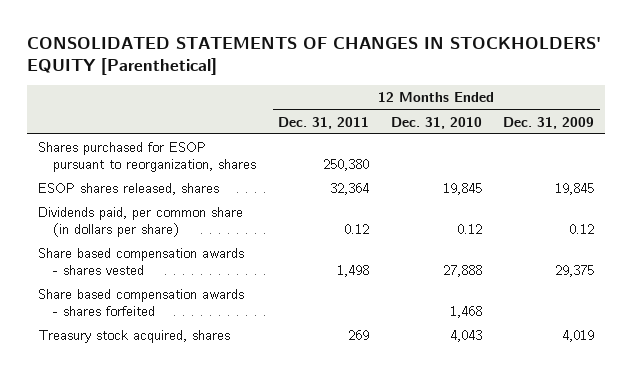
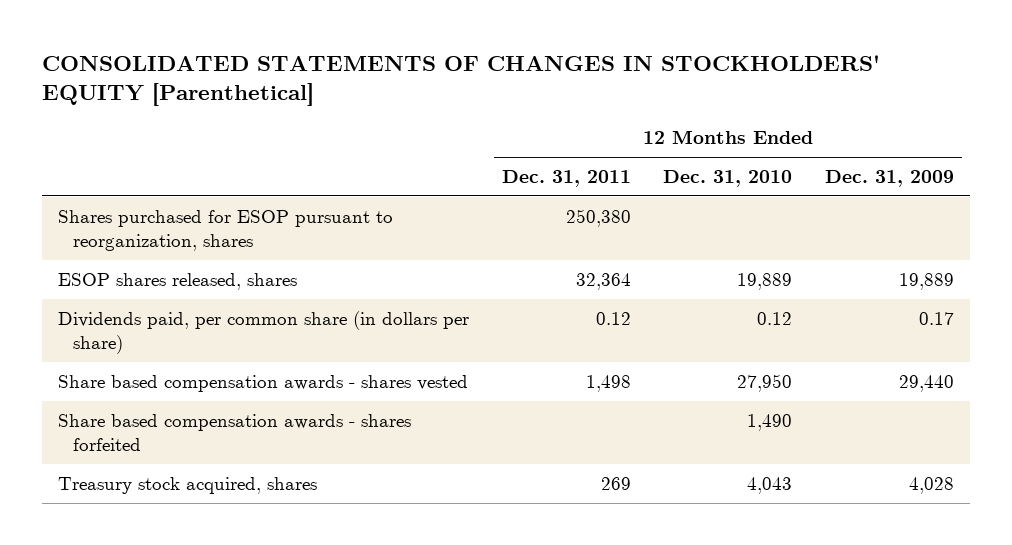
- ESOP shares released, shares | 32,364 | 19,845 | 19,845
- Dividends paid, per common share (in dollars per share) | 0.12 | 0.12 | 0.12
- Share based compensation awards - shares vested | 1,498 | 27,888 | 29,375
- Share based compensation awards - shares forfeited | | 1,468 |
- Treasury stock acquired, shares | 269 | 4,043 | 4,019
+ ESOP shares released, shares | 32,364 | 19,889 | 19,889
+ Dividends paid, per common share (in dollars per share) | 0.12 | 0.12 | 0.17
+ Share based compensation awards - shares vested | 1,498 | 27,950 | 29,440
+ Share based compensation awards - shares forfeited | | 1,490 |
+ Treasury stock acquired, shares | 269 | 4,043 | 4,028

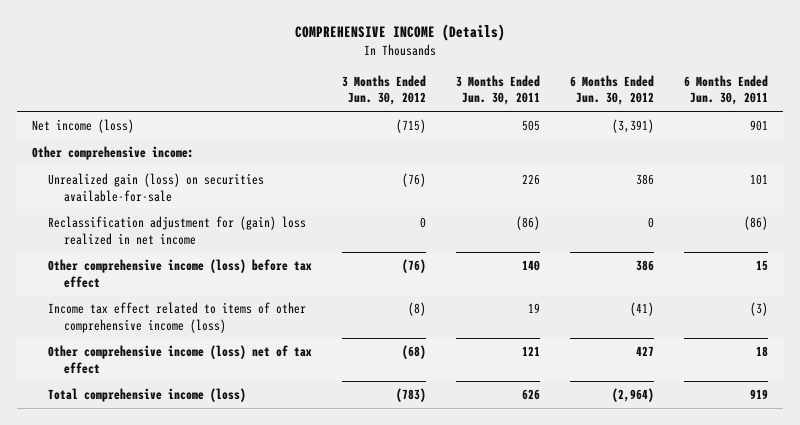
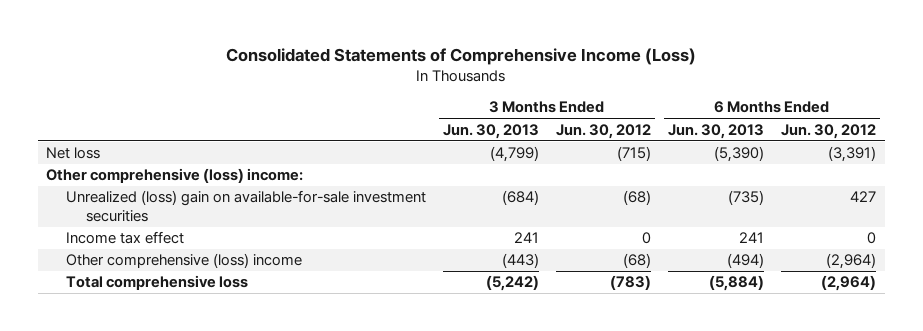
- COMPREHENSIVE INCOME (Details)
+ Consolidated Statements of Comprehensive Income (Loss)
- | 3 Months Ended Jun. 30, 2012 | 3 Months Ended Jun. 30, 2011 | 6 Months Ended Jun. 30, 2012 | 6 Months Ended Jun. 30, 2011
+ | 3 Months Ended Jun. 30, 2013 | 3 Months Ended Jun. 30, 2012 | 6 Months Ended Jun. 30, 2013 | 6 Months Ended Jun. 30, 2012
- Net income (loss) | (715) | 505 | (3,391) | 901
- Other comprehensive income:
- Unrealized gain (loss) on securities available-for-sale | (76) | 226 | 386 | 101
- Reclassification adjustment for (gain) loss realized in net income | 0 | (86) | 0 | (86)
- Other comprehensive income (loss) before tax effect | (76) | 140 | 386 | 15
- Income tax effect related to items of other comprehensive income (loss) | (8) | 19 | (41) | (3)
- Other comprehensive income (loss) net of tax effect | (68) | 121 | 427 | 18
- Total comprehensive income (loss) | (783) | 626 | (2,964) | 919
+ Net loss | (4,799) | (715) | (5,390) | (3,391)
+ Other comprehensive (loss) income:
+ Unrealized (loss) gain on available-for-sale investment securities | (684) | (68) | (735) | 427
+ Income tax effect | 241 | 0 | 241 | 0
+ Other comprehensive (loss) income | (443) | (68) | (494) | (2,964)
+ Total comprehensive loss | (5,242) | (783) | (5,884) | (2,964)

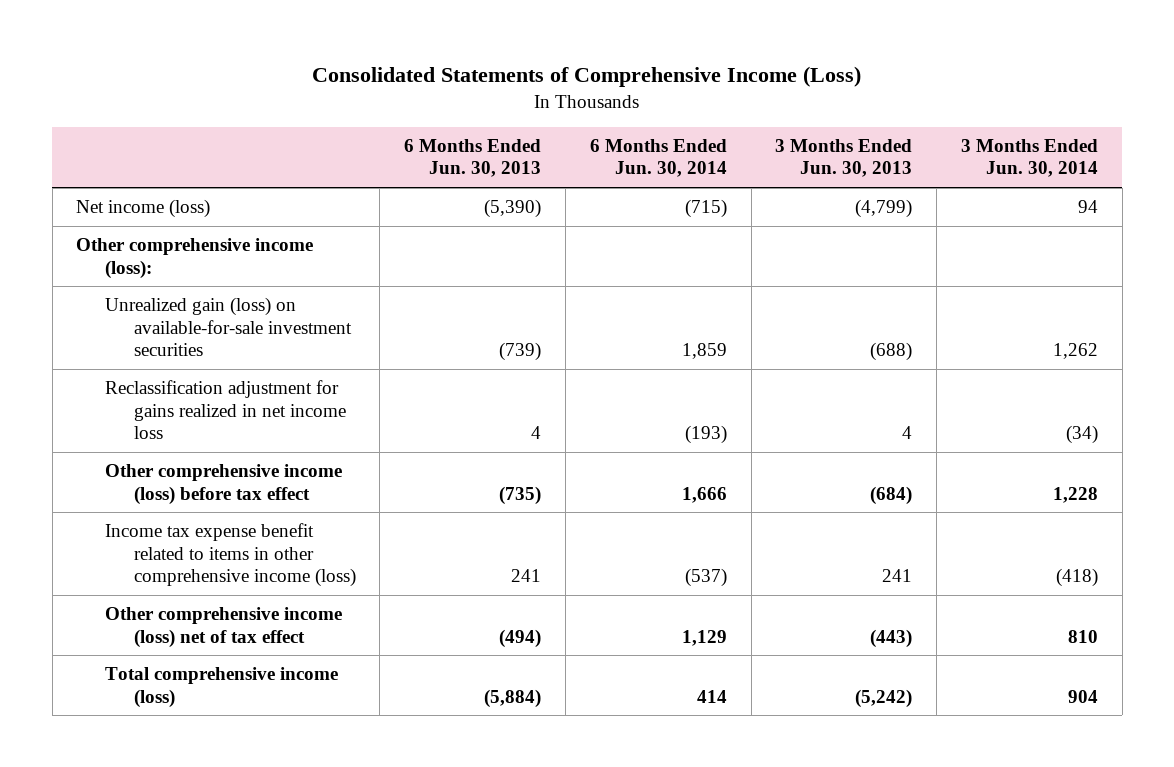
- | 3 Months Ended Jun. 30, 2013 | 3 Months Ended Jun. 30, 2012 | 6 Months Ended Jun. 30, 2013 | 6 Months Ended Jun. 30, 2012
+ | 6 Months Ended Jun. 30, 2013 | 6 Months Ended Jun. 30, 2014 | 3 Months Ended Jun. 30, 2013 | 3 Months Ended Jun. 30, 2014
- Net loss | (4,799) | (715) | (5,390) | (3,391)
- Other comprehensive (loss) income:
- Unrealized (loss) gain on available-for-sale investment securities | (684) | (68) | (735) | 427
- Income tax effect | 241 | 0 | 241 | 0
- Other comprehensive (loss) income | (443) | (68) | (494) | (2,964)
- Total comprehensive loss | (5,242) | (783) | (5,884) | (2,964)
+ Net income (loss) | (5,390) | (715) | (4,799) | 94
+ Other comprehensive income (loss):
+ Unrealized gain (loss) on available-for-sale investment securities | (739) | 1,859 | (688) | 1,262
+ Reclassification adjustment for gains realized in net income loss | 4 | (193) | 4 | (34)
+ Other comprehensive income (loss) before tax effect | (735) | 1,666 | (684) | 1,228
+ Income tax expense benefit related to items in other comprehensive income (loss) | 241 | (537) | 241 | (418)
+ Other comprehensive income (loss) net of tax effect | (494) | 1,129 | (443) | 810
+ Total comprehensive income (loss) | (5,884) | 414 | (5,242) | 904

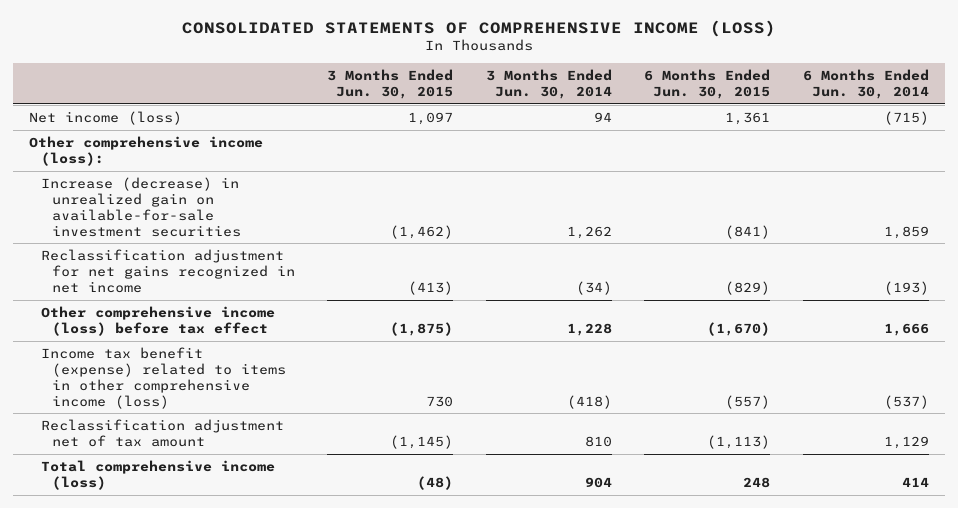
- Consolidated Statements of Comprehensive Income (Loss)
+ CONSOLIDATED STATEMENTS OF COMPREHENSIVE INCOME (LOSS)
- | 6 Months Ended Jun. 30, 2013 | 6 Months Ended Jun. 30, 2014 | 3 Months Ended Jun. 30, 2013 | 3 Months Ended Jun. 30, 2014
+ | 3 Months Ended Jun. 30, 2015 | 3 Months Ended Jun. 30, 2014 | 6 Months Ended Jun. 30, 2015 | 6 Months Ended Jun. 30, 2014
- Unrealized gain (loss) on available-for-sale investment securities | (739) | 1,859 | (688) | 1,262
- Reclassification adjustment for gains realized in net income loss | 4 | (193) | 4 | (34)
+ Increase (decrease) in unrealized gain on available-for-sale investment securities | (1,462) | 1,262 | (841) | 1,859
+ Reclassification adjustment for net gains recognized in net income | (413) | (34) | (829) | (193)
- Income tax expense benefit related to items in other comprehensive income (loss) | 241 | (537) | 241 | (418)
- Other comprehensive income (loss) net of tax effect | (494) | 1,129 | (443) | 810
+ Income tax benefit (expense) related to items in other comprehensive income (loss) | 730 | (418) | (557) | (537)
+ Reclassification adjustment net of tax amount | (1,145) | 810 | (1,113) | 1,129

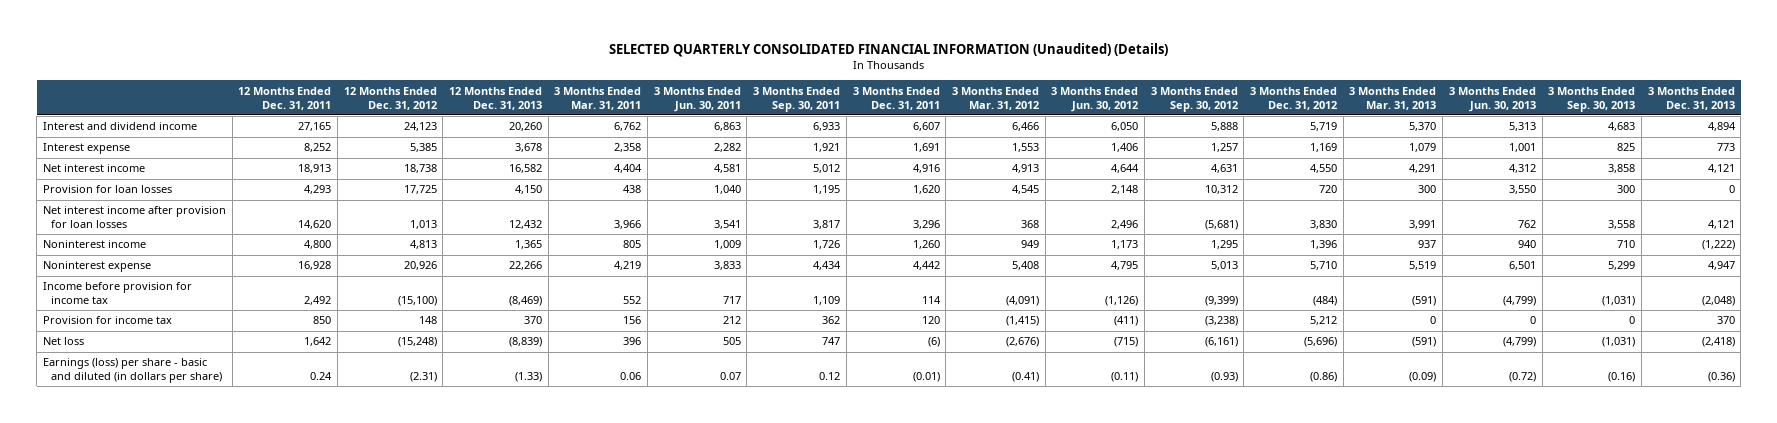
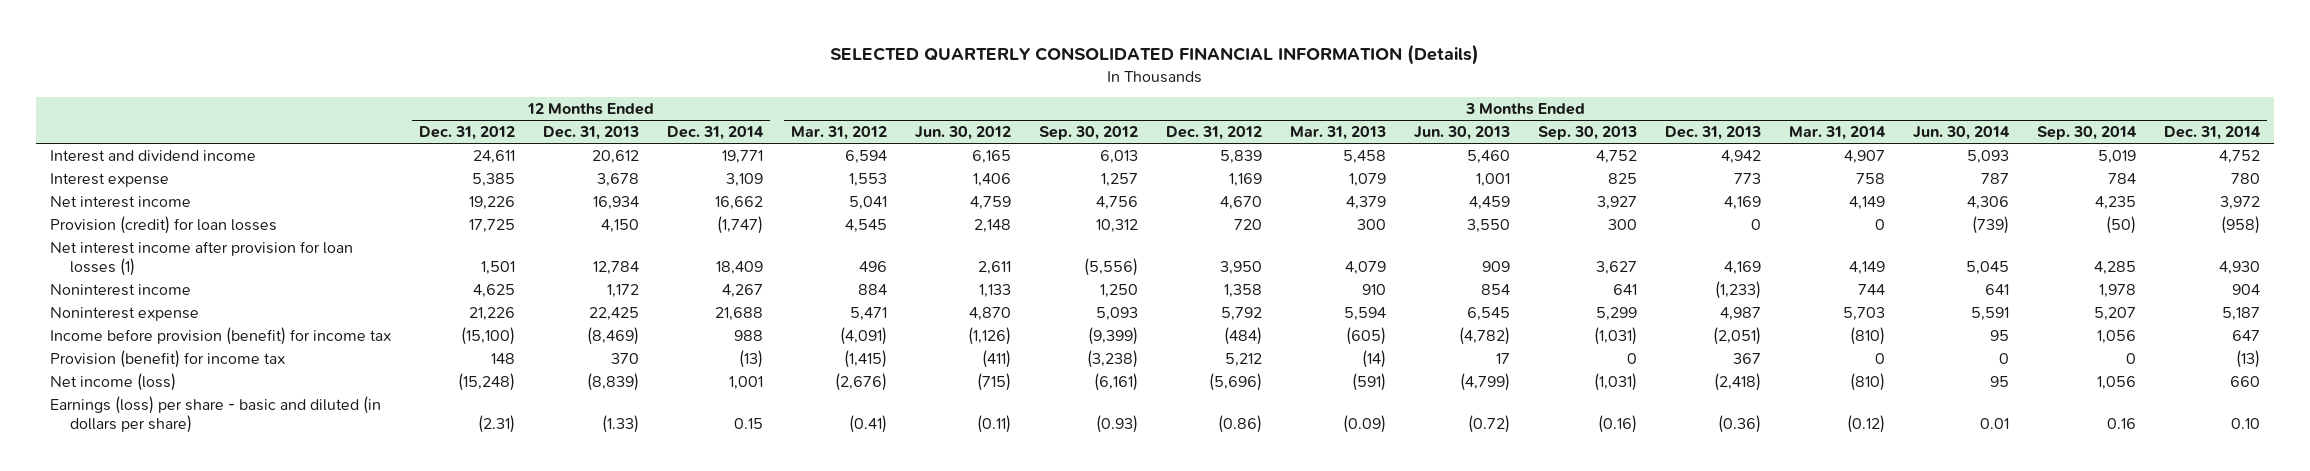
- SELECTED QUARTERLY CONSOLIDATED FINANCIAL INFORMATION (Unaudited) (Details)
+ SELECTED QUARTERLY CONSOLIDATED FINANCIAL INFORMATION (Details)
- | 12 Months Ended Dec. 31, 2011 | 12 Months Ended Dec. 31, 2012 | 12 Months Ended Dec. 31, 2013 | 3 Months Ended Mar. 31, 2011 | 3 Months Ended Jun. 30, 2011 | 3 Months Ended Sep. 30, 2011 | 3 Months Ended Dec. 31, 2011 | 3 Months Ended Mar. 31, 2012 | 3 Months Ended Jun. 30, 2012 | 3 Months Ended Sep. 30, 2012 | 3 Months Ended Dec. 31, 2012 | 3 Months Ended Mar. 31, 2013 | 3 Months Ended Jun. 30, 2013 | 3 Months Ended Sep. 30, 2013 | 3 Months Ended Dec. 31, 2013
+ | 12 Months Ended Dec. 31, 2012 | 12 Months Ended Dec. 31, 2013 | 12 Months Ended Dec. 31, 2014 | 3 Months Ended Mar. 31, 2012 | 3 Months Ended Jun. 30, 2012 | 3 Months Ended Sep. 30, 2012 | 3 Months Ended Dec. 31, 2012 | 3 Months Ended Mar. 31, 2013 | 3 Months Ended Jun. 30, 2013 | 3 Months Ended Sep. 30, 2013 | 3 Months Ended Dec. 31, 2013 | 3 Months Ended Mar. 31, 2014 | 3 Months Ended Jun. 30, 2014 | 3 Months Ended Sep. 30, 2014 | 3 Months Ended Dec. 31, 2014
- Interest and dividend income | 27,165 | 24,123 | 20,260 | 6,762 | 6,863 | 6,933 | 6,607 | 6,466 | 6,050 | 5,888 | 5,719 | 5,370 | 5,313 | 4,683 | 4,894
+ Interest and dividend income | 24,611 | 20,612 | 19,771 | 6,594 | 6,165 | 6,013 | 5,839 | 5,458 | 5,460 | 4,752 | 4,942 | 4,907 | 5,093 | 5,019 | 4,752
- Net interest income | 18,913 | 18,738 | 16,582 | 4,404 | 4,581 | 5,012 | 4,916 | 4,913 | 4,644 | 4,631 | 4,550 | 4,291 | 4,312 | 3,858 | 4,121
- Provision for loan losses | 4,293 | 17,725 | 4,150 | 438 | 1,040 | 1,195 | 1,620 | 4,545 | 2,148 | 10,312 | 720 | 300 | 3,550 | 300 | 0
- Net interest income after provision for loan losses | 14,620 | 1,013 | 12,432 | 3,966 | 3,541 | 3,817 | 3,296 | 368 | 2,496 | (5,681) | 3,830 | 3,991 | 762 | 3,558 | 4,121
- Noninterest income | 4,800 | 4,813 | 1,365 | 805 | 1,009 | 1,726 | 1,260 | 949 | 1,173 | 1,295 | 1,396 | 937 | 940 | 710 | (1,222)
- Noninterest expense | 16,928 | 20,926 | 22,266 | 4,219 | 3,833 | 4,434 | 4,442 | 5,408 | 4,795 | 5,013 | 5,710 | 5,519 | 6,501 | 5,299 | 4,947
- Income before provision for income tax | 2,492 | (15,100) | (8,469) | 552 | 717 | 1,109 | 114 | (4,091) | (1,126) | (9,399) | (484) | (591) | (4,799) | (1,031) | (2,048)
- Provision for income tax | 850 | 148 | 370 | 156 | 212 | 362 | 120 | (1,415) | (411) | (3,238) | 5,212 | 0 | 0 | 0 | 370
- Net loss | 1,642 | (15,248) | (8,839) | 396 | 505 | 747 | (6) | (2,676) | (715) | (6,161) | (5,696) | (591) | (4,799) | (1,031) | (2,418)
+ Net interest income | 19,226 | 16,934 | 16,662 | 5,041 | 4,759 | 4,756 | 4,670 | 4,379 | 4,459 | 3,927 | 4,169 | 4,149 | 4,306 | 4,235 | 3,972
+ Provision (credit) for loan losses | 17,725 | 4,150 | (1,747) | 4,545 | 2,148 | 10,312 | 720 | 300 | 3,550 | 300 | 0 | 0 | (739) | (50) | (958)
+ Net interest income after provision for loan losses (1) | 1,501 | 12,784 | 18,409 | 496 | 2,611 | (5,556) | 3,950 | 4,079 | 909 | 3,627 | 4,169 | 4,149 | 5,045 | 4,285 | 4,930
+ Noninterest income | 4,625 | 1,172 | 4,267 | 884 | 1,133 | 1,250 | 1,358 | 910 | 854 | 641 | (1,233) | 744 | 641 | 1,978 | 904
+ Noninterest expense | 21,226 | 22,425 | 21,688 | 5,471 | 4,870 | 5,093 | 5,792 | 5,594 | 6,545 | 5,299 | 4,987 | 5,703 | 5,591 | 5,207 | 5,187
+ Income before provision (benefit) for income tax | (15,100) | (8,469) | 988 | (4,091) | (1,126) | (9,399) | (484) | (605) | (4,782) | (1,031) | (2,051) | (810) | 95 | 1,056 | 647
+ Provision (benefit) for income tax | 148 | 370 | (13) | (1,415) | (411) | (3,238) | 5,212 | (14) | 17 | 0 | 367 | 0 | 0 | 0 | (13)
+ Net income (loss) | (15,248) | (8,839) | 1,001 | (2,676) | (715) | (6,161) | (5,696) | (591) | (4,799) | (1,031) | (2,418) | (810) | 95 | 1,056 | 660

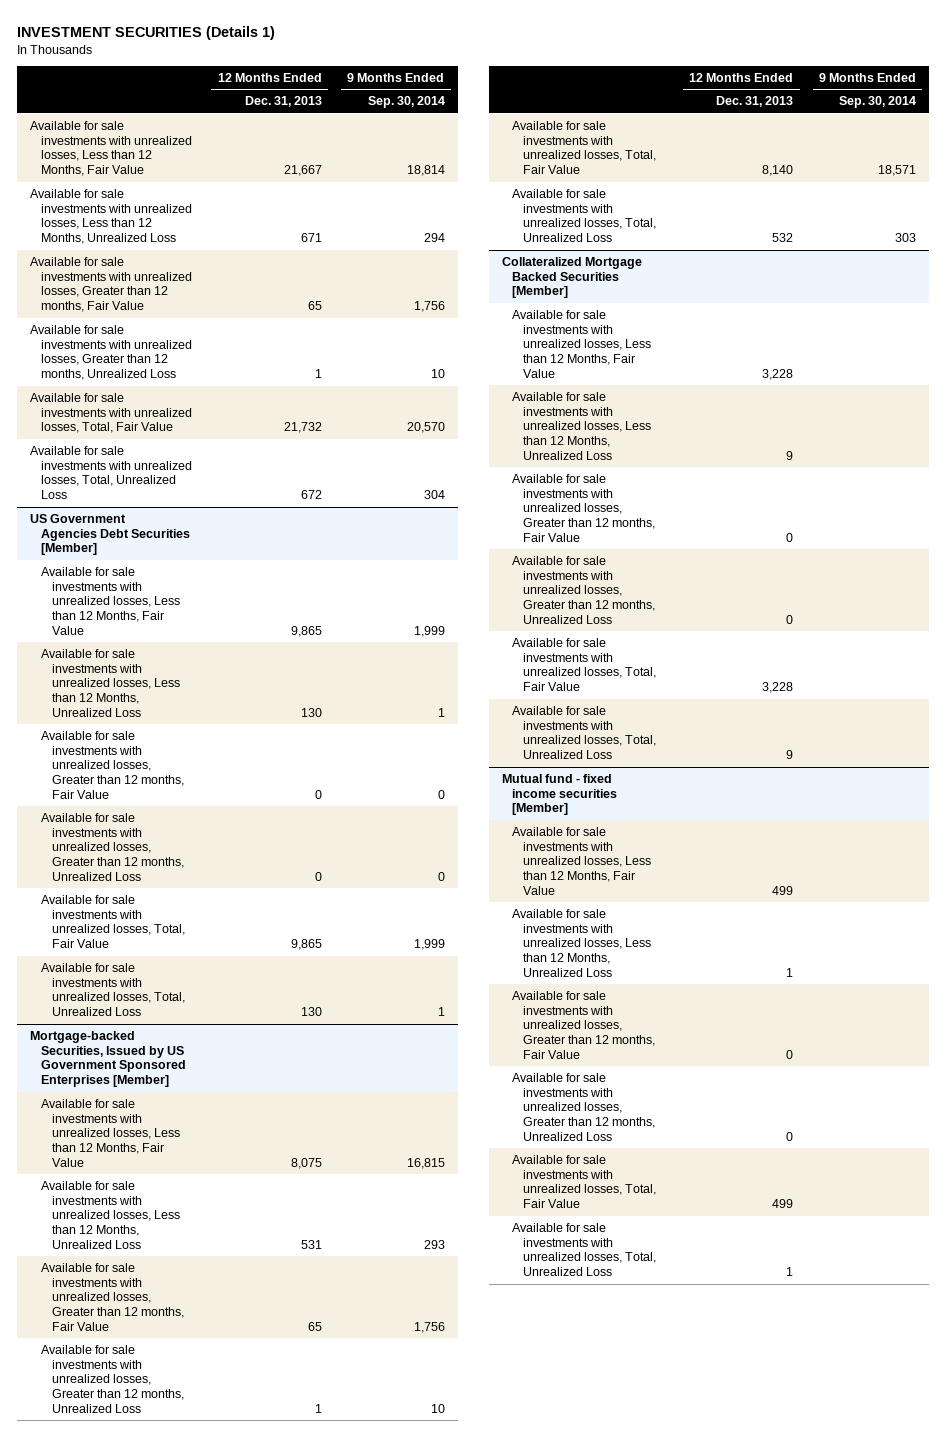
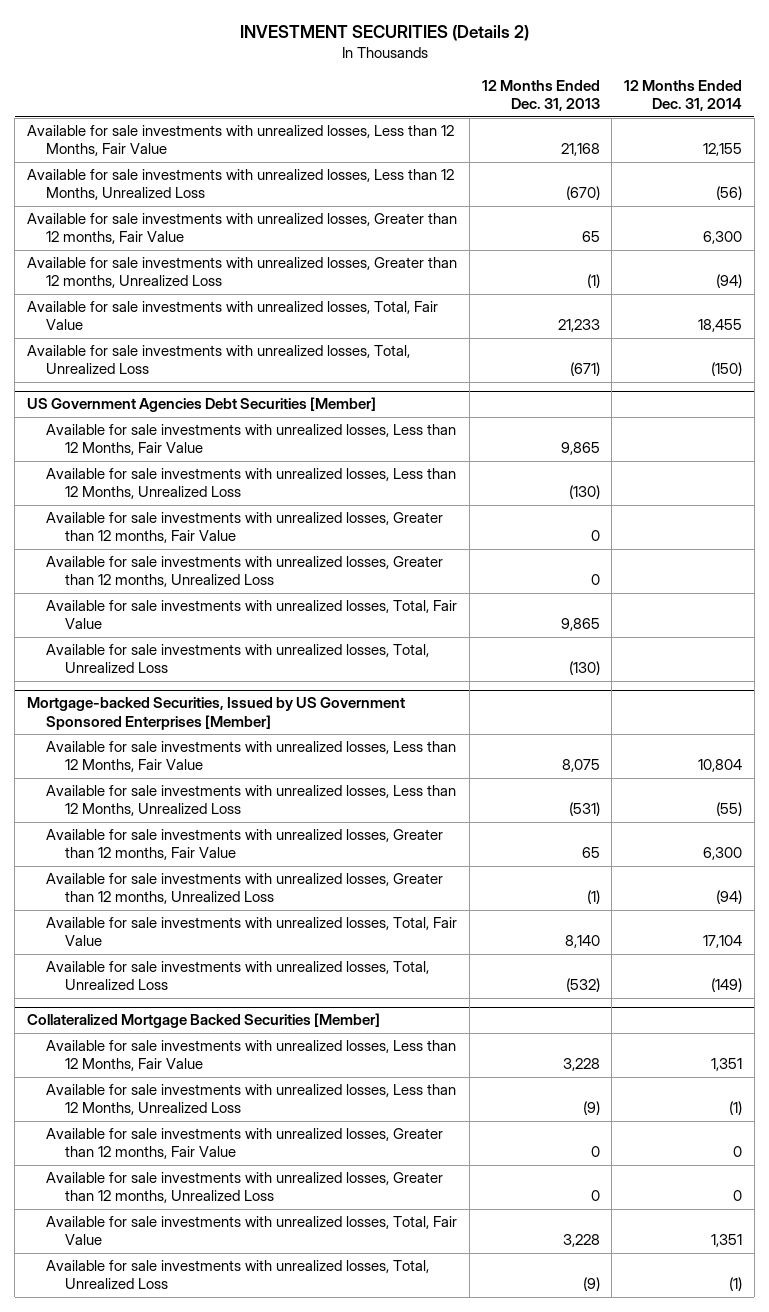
- INVESTMENT SECURITIES (Details 1)
+ INVESTMENT SECURITIES (Details 2)
- | 12 Months Ended Dec. 31, 2013 | 9 Months Ended Sep. 30, 2014
+ | 12 Months Ended Dec. 31, 2013 | 12 Months Ended Dec. 31, 2014
- Available for sale investments with unrealized losses, Less than 12 Months, Fair Value | 21,667 | 18,814
- Available for sale investments with unrealized losses, Less than 12 Months, Unrealized Loss | 671 | 294
+ Available for sale investments with unrealized losses, Less than 12 Months, Fair Value | 21,168 | 12,155
+ Available for sale investments with unrealized losses, Less than 12 Months, Unrealized Loss | (670) | (56)
- Available for sale investments with unrealized losses, Greater than 12 months, Unrealized Loss | 1 | 10
- Available for sale investments with unrealized losses, Total, Fair Value | 21,732 | 20,570
- Available for sale investments with unrealized losses, Total, Unrealized Loss | 672 | 304
+ Available for sale investments with unrealized losses, Greater than 12 months, Unrealized Loss | (1) | (94)
+ Available for sale investments with unrealized losses, Total, Fair Value | 21,233 | 18,455
+ Available for sale investments with unrealized losses, Total, Unrealized Loss | (671) | (150)
@ US Government Agencies Debt Securities [Member]
- Available for sale investments with unrealized losses, Less than 12 Months, Unrealized Loss | 130 | 1
+ Available for sale investments with unrealized losses, Less than 12 Months, Unrealized Loss | (130) |
- Available for sale investments with unrealized losses, Total, Unrealized Loss | 130 | 1
+ Available for sale investments with unrealized losses, Total, Unrealized Loss | (130) |
@ Mortgage-backed Securities, Issued by US Government Sponsored Enterprises [Member]
- Available for sale investments with unrealized losses, Less than 12 Months, Unrealized Loss | 531 | 293
+ Available for sale investments with unrealized losses, Less than 12 Months, Unrealized Loss | (531) | (55)
- Available for sale investments with unrealized losses, Greater than 12 months, Unrealized Loss | 1 | 10
+ Available for sale investments with unrealized losses, Greater than 12 months, Unrealized Loss | (1) | (94)
- Available for sale investments with unrealized losses, Total, Unrealized Loss | 532 | 303
+ Available for sale investments with unrealized losses, Total, Unrealized Loss | (532) | (149)
@ Collateralized Mortgage Backed Securities [Member]
- Available for sale investments with unrealized losses, Less than 12 Months, Unrealized Loss | 9 |
+ Available for sale investments with unrealized losses, Less than 12 Months, Unrealized Loss | (9) | (1)
- Available for sale investments with unrealized losses, Total, Unrealized Loss | 9 |
- Mutual fund - fixed income securities [Member]
- Available for sale investments with unrealized losses, Less than 12 Months, Fair Value | 499 |
- Available for sale investments with unrealized losses, Less than 12 Months, Unrealized Loss | 1 |
- Available for sale investments with unrealized losses, Greater than 12 months, Fair Value | 0 |
- Available for sale investments with unrealized losses, Greater than 12 months, Unrealized Loss | 0 |
- Available for sale investments with unrealized losses, Total, Fair Value | 499 |
- Available for sale investments with unrealized losses, Total, Unrealized Loss | 1 |
@ Collateralized Mortgage Backed Securities [Member]
+ Available for sale investments with unrealized losses, Total, Unrealized Loss | (9) | (1)

